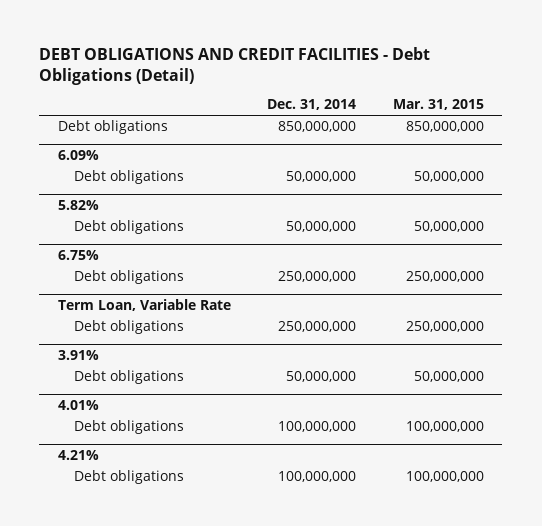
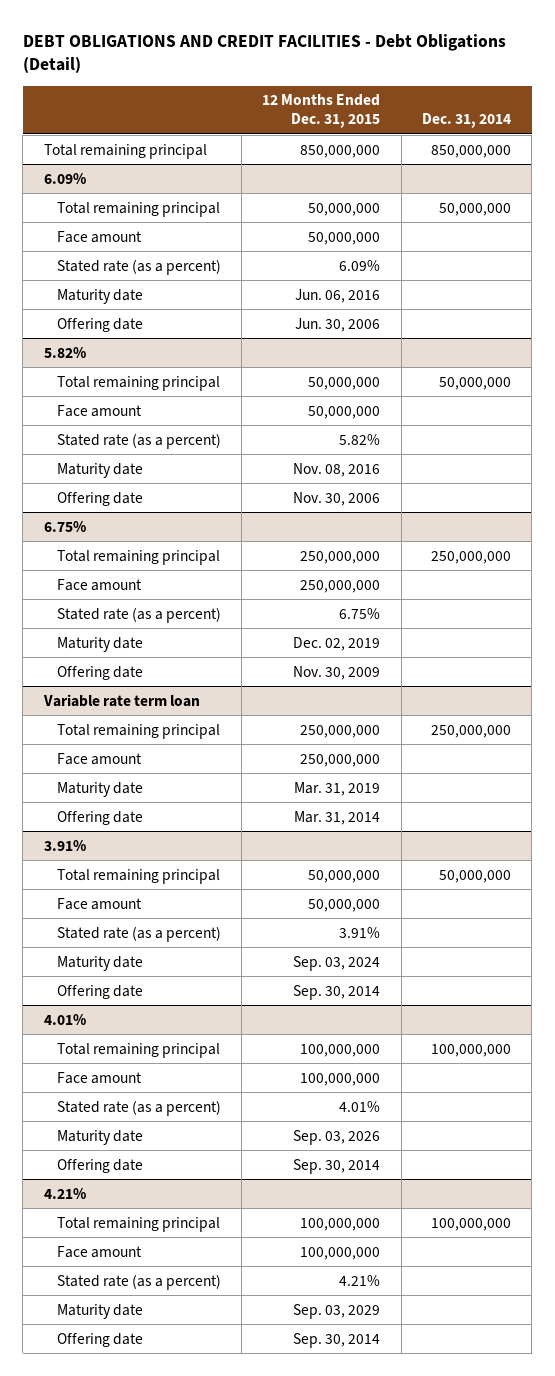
- | Dec. 31, 2014 | Mar. 31, 2015
+ | 12 Months Ended Dec. 31, 2015 | Dec. 31, 2014
- Debt obligations | 850,000,000 | 850,000,000
+ Total remaining principal | 850,000,000 | 850,000,000
@ 6.09%
- Debt obligations | 50,000,000 | 50,000,000
+ Total remaining principal | 50,000,000 | 50,000,000
+ Face amount | 50,000,000 |
+ Stated rate (as a percent) | 6.09% |
+ Maturity date | Jun. 06, 2016 |
+ Offering date | Jun. 30, 2006 |
@ 5.82%
- Debt obligations | 50,000,000 | 50,000,000
+ Total remaining principal | 50,000,000 | 50,000,000
+ Face amount | 50,000,000 |
+ Stated rate (as a percent) | 5.82% |
+ Maturity date | Nov. 08, 2016 |
+ Offering date | Nov. 30, 2006 |
@ 6.75%
- Debt obligations | 250,000,000 | 250,000,000
- Term Loan, Variable Rate
- Debt obligations | 250,000,000 | 250,000,000
@ 6.75%
+ Total remaining principal | 250,000,000 | 250,000,000
+ Face amount | 250,000,000 |
+ Stated rate (as a percent) | 6.75% |
+ Maturity date | Dec. 02, 2019 |
+ Offering date | Nov. 30, 2009 |
+ Variable rate term loan
+ Total remaining principal | 250,000,000 | 250,000,000
+ Face amount | 250,000,000 |
+ Maturity date | Mar. 31, 2019 |
+ Offering date | Mar. 31, 2014 |
@ 3.91%
- Debt obligations | 50,000,000 | 50,000,000
+ Total remaining principal | 50,000,000 | 50,000,000
+ Face amount | 50,000,000 |
+ Stated rate (as a percent) | 3.91% |
+ Maturity date | Sep. 03, 2024 |
+ Offering date | Sep. 30, 2014 |
@ 4.01%
- Debt obligations | 100,000,000 | 100,000,000
+ Total remaining principal | 100,000,000 | 100,000,000
+ Face amount | 100,000,000 |
+ Stated rate (as a percent) | 4.01% |
+ Maturity date | Sep. 03, 2026 |
+ Offering date | Sep. 30, 2014 |
@ 4.21%
- Debt obligations | 100,000,000 | 100,000,000
+ Total remaining principal | 100,000,000 | 100,000,000
+ Face amount | 100,000,000 |
+ Stated rate (as a percent) | 4.21% |
+ Maturity date | Sep. 03, 2029 |
+ Offering date | Sep. 30, 2014 |

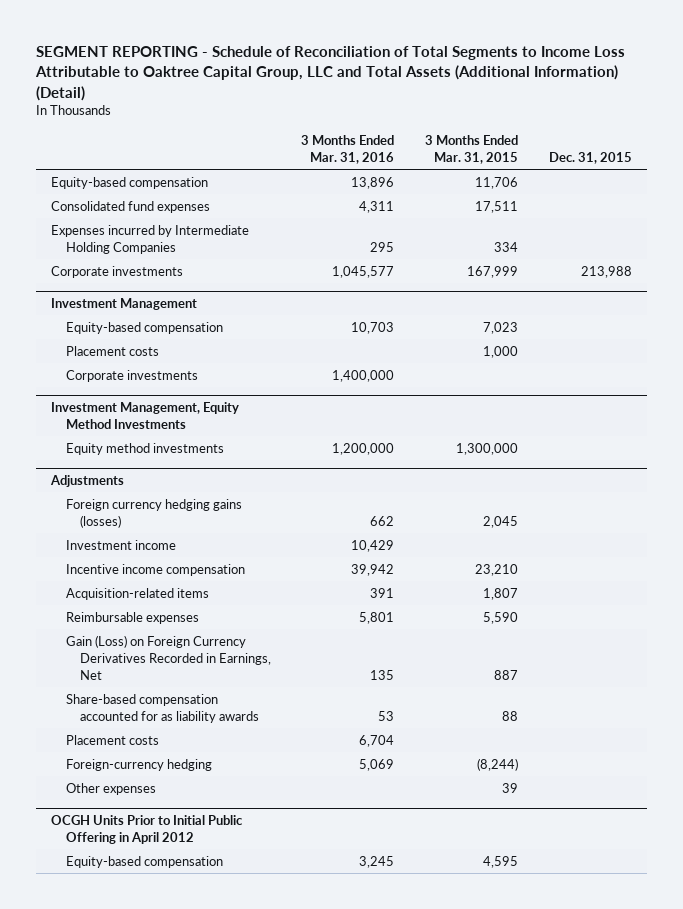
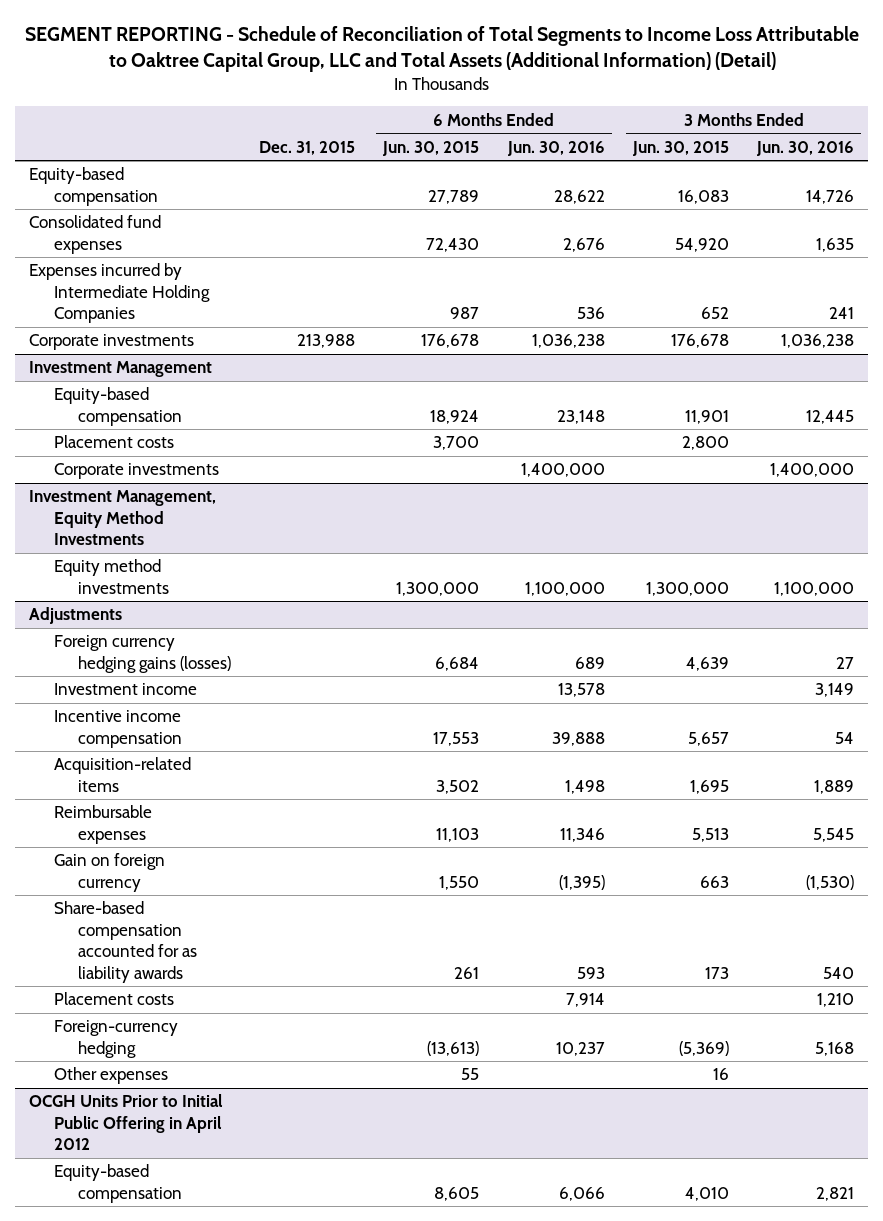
- | 3 Months Ended Mar. 31, 2016 | 3 Months Ended Mar. 31, 2015 | Dec. 31, 2015
+ | Dec. 31, 2015 | 6 Months Ended Jun. 30, 2015 | 6 Months Ended Jun. 30, 2016 | 3 Months Ended Jun. 30, 2015 | 3 Months Ended Jun. 30, 2016
@ Adjustments
- Gain (Loss) on Foreign Currency Derivatives Recorded in Earnings, Net | 135 | 887 |
+ Gain on foreign currency | | 1,550 | (1,395) | 663 | (1,530)

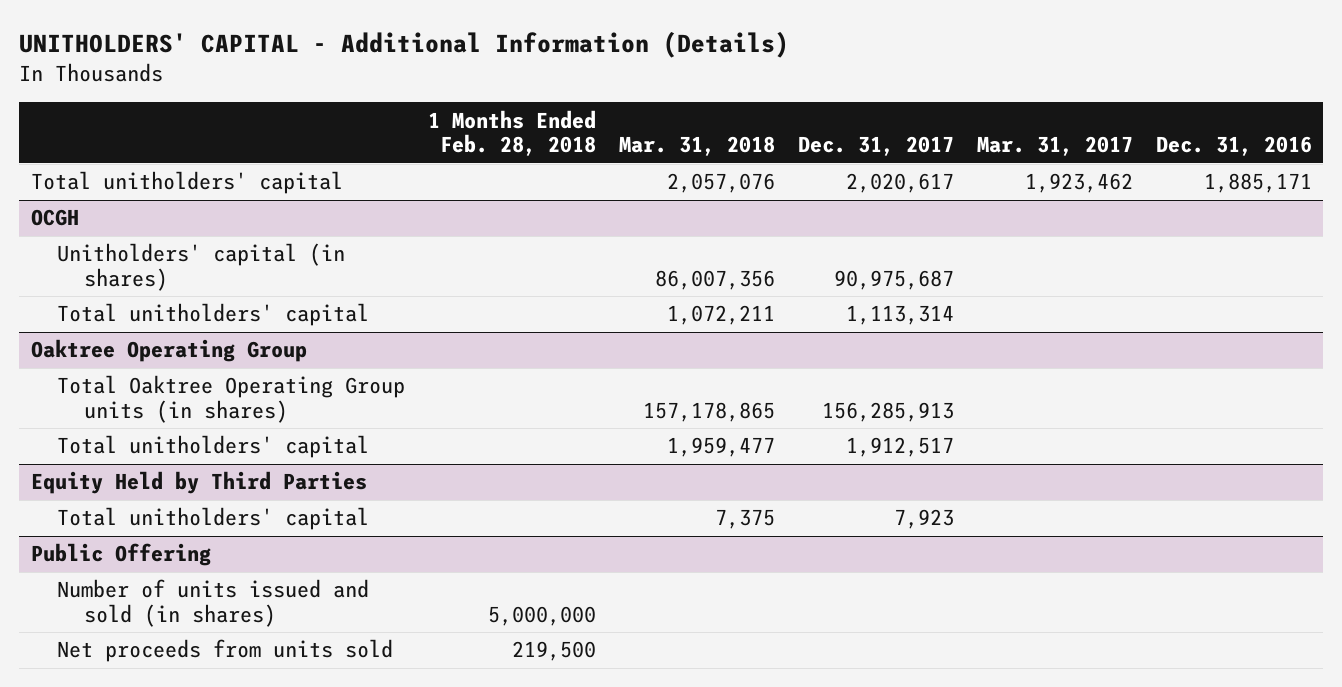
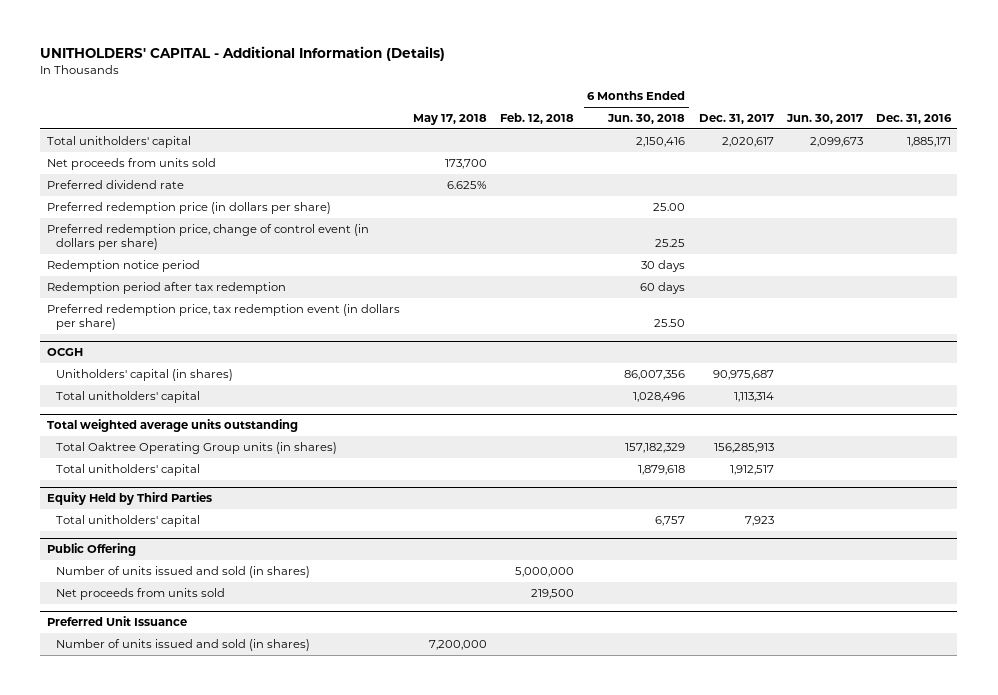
- | 1 Months Ended Feb. 28, 2018 | Mar. 31, 2018 | Dec. 31, 2017 | Mar. 31, 2017 | Dec. 31, 2016
+ | May 17, 2018 | Feb. 12, 2018 | 6 Months Ended Jun. 30, 2018 | Dec. 31, 2017 | Jun. 30, 2017 | Dec. 31, 2016
+ Net proceeds from units sold | 173,700 | | | | |
+ Preferred dividend rate | 6.625% | | | | |
+ Preferred redemption price (in dollars per share) | | | 25.00 | | |
+ Preferred redemption price, change of control event (in dollars per share) | | | 25.25 | | |
+ Redemption notice period | | | 30 days | | |
+ Redemption period after tax redemption | | | 60 days | | |
+ Preferred redemption price, tax redemption event (in dollars per share) | | | 25.50 | | |
- Oaktree Operating Group
+ Total weighted average units outstanding
+ Preferred Unit Issuance
+ Number of units issued and sold (in shares) | 7,200,000 | | | | |

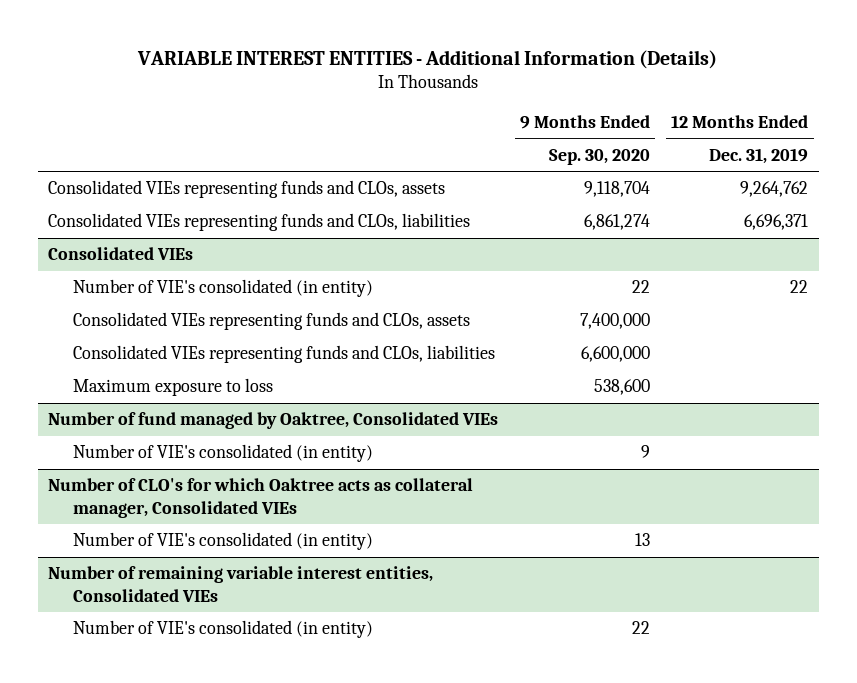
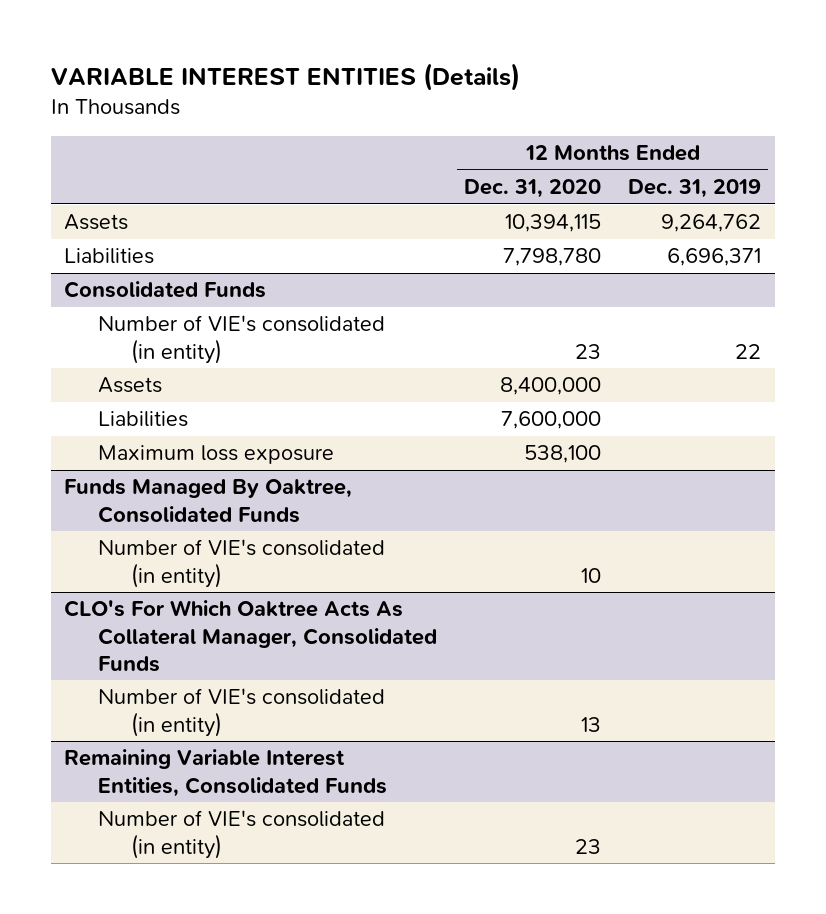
- VARIABLE INTEREST ENTITIES - Additional Information (Details)
+ VARIABLE INTEREST ENTITIES (Details)
- | 9 Months Ended Sep. 30, 2020 | 12 Months Ended Dec. 31, 2019
+ | 12 Months Ended Dec. 31, 2020 | 12 Months Ended Dec. 31, 2019
- Consolidated VIEs representing funds and CLOs, assets | 9,118,704 | 9,264,762
- Consolidated VIEs representing funds and CLOs, liabilities | 6,861,274 | 6,696,371
- Consolidated VIEs
+ Assets | 10,394,115 | 9,264,762
+ Liabilities | 7,798,780 | 6,696,371
+ Consolidated Funds
- Consolidated VIEs representing funds and CLOs, assets | 7,400,000 |
- Consolidated VIEs representing funds and CLOs, liabilities | 6,600,000 |
- Maximum exposure to loss | 538,600 |
- Number of fund managed by Oaktree, Consolidated VIEs
+ Assets | 8,400,000 |
+ Liabilities | 7,600,000 |
+ Maximum loss exposure | 538,100 |
+ Funds Managed By Oaktree, Consolidated Funds
- Number of CLO's for which Oaktree acts as collateral manager, Consolidated VIEs
+ CLO's For Which Oaktree Acts As Collateral Manager, Consolidated Funds
- Number of remaining variable interest entities, Consolidated VIEs
+ Remaining Variable Interest Entities, Consolidated Funds

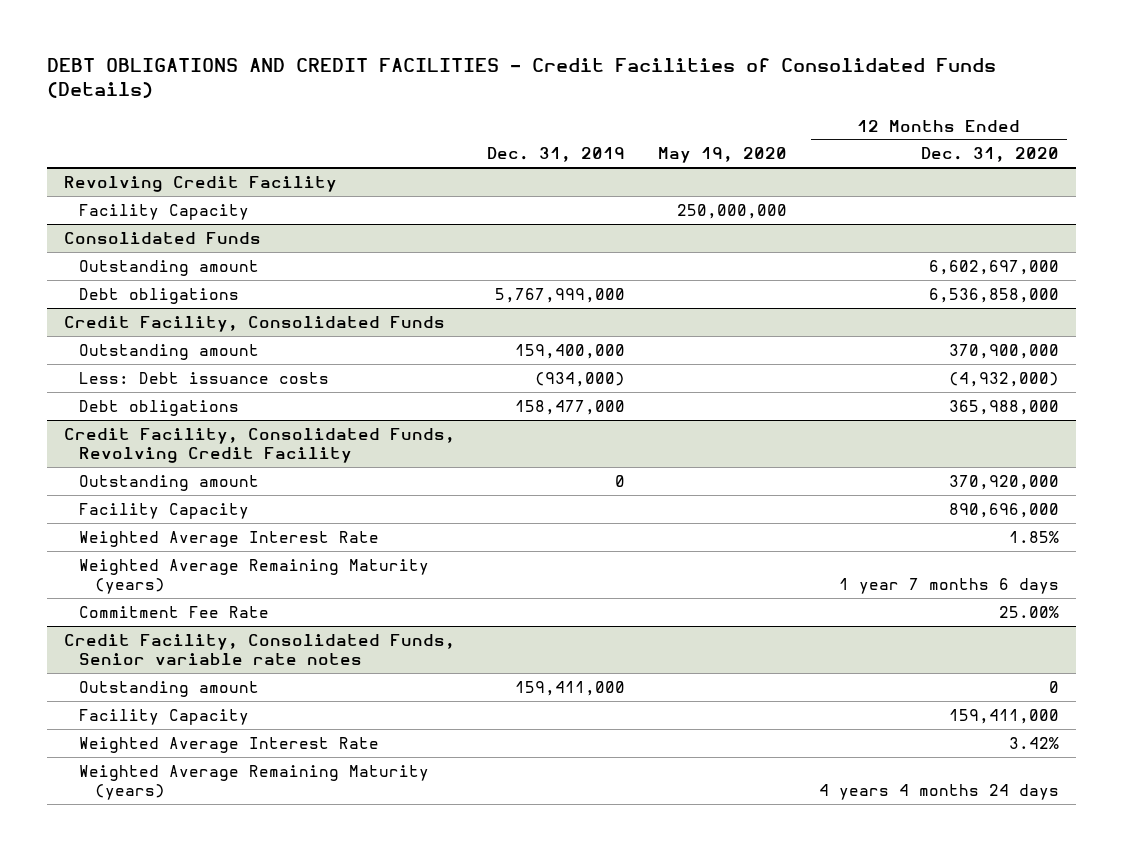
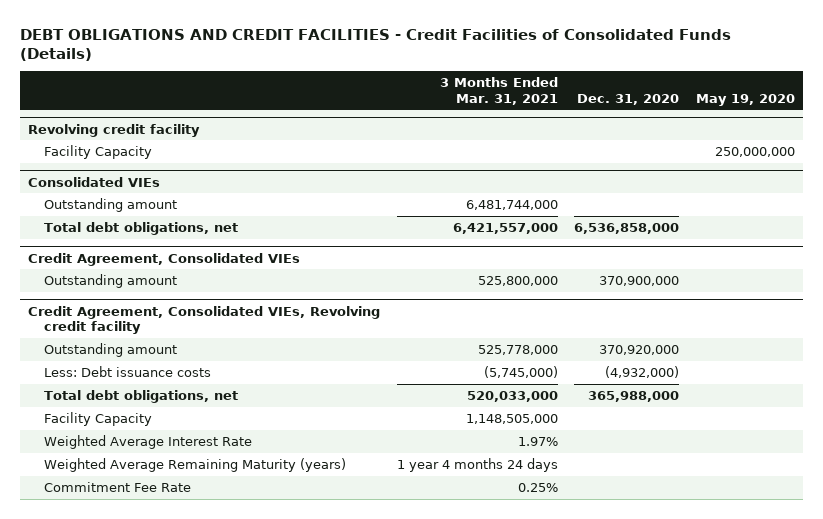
- | Dec. 31, 2019 | May 19, 2020 | 12 Months Ended Dec. 31, 2020
+ | 3 Months Ended Mar. 31, 2021 | Dec. 31, 2020 | May 19, 2020
- Revolving Credit Facility
+ Revolving credit facility
- Consolidated Funds
+ Consolidated VIEs
- Debt obligations | 5,767,999,000 | | 6,536,858,000
- Credit Facility, Consolidated Funds
- Outstanding amount | 159,400,000 | | 370,900,000
- Less: Debt issuance costs | (934,000) | | (4,932,000)
- Debt obligations | 158,477,000 | | 365,988,000
- Credit Facility, Consolidated Funds, Revolving Credit Facility
+ Total debt obligations, net | 6,421,557,000 | 6,536,858,000 |
+ Credit Agreement, Consolidated VIEs
+ Outstanding amount | 525,800,000 | 370,900,000 |
+ Credit Agreement, Consolidated VIEs, Revolving credit facility
+ Less: Debt issuance costs | (5,745,000) | (4,932,000) |
+ Total debt obligations, net | 520,033,000 | 365,988,000 |
- Credit Facility, Consolidated Funds, Senior variable rate notes
- Outstanding amount | 159,411,000 | | 0
- Facility Capacity | | | 159,411,000
- Weighted Average Interest Rate | | | 3.42%
- Weighted Average Remaining Maturity (years) | | | 4 years 4 months 24 days

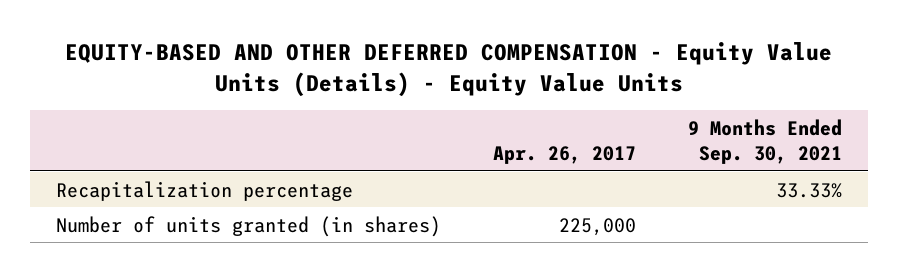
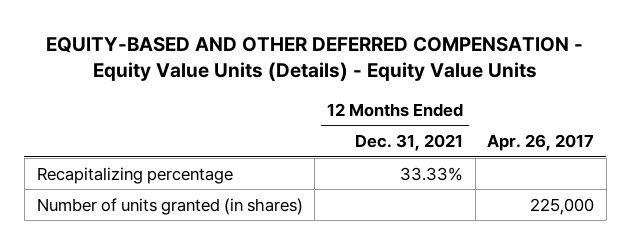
- | Apr. 26, 2017 | 9 Months Ended Sep. 30, 2021
+ | 12 Months Ended Dec. 31, 2021 | Apr. 26, 2017
- Recapitalization percentage | | 33.33%
+ Recapitalizing percentage | 33.33% |

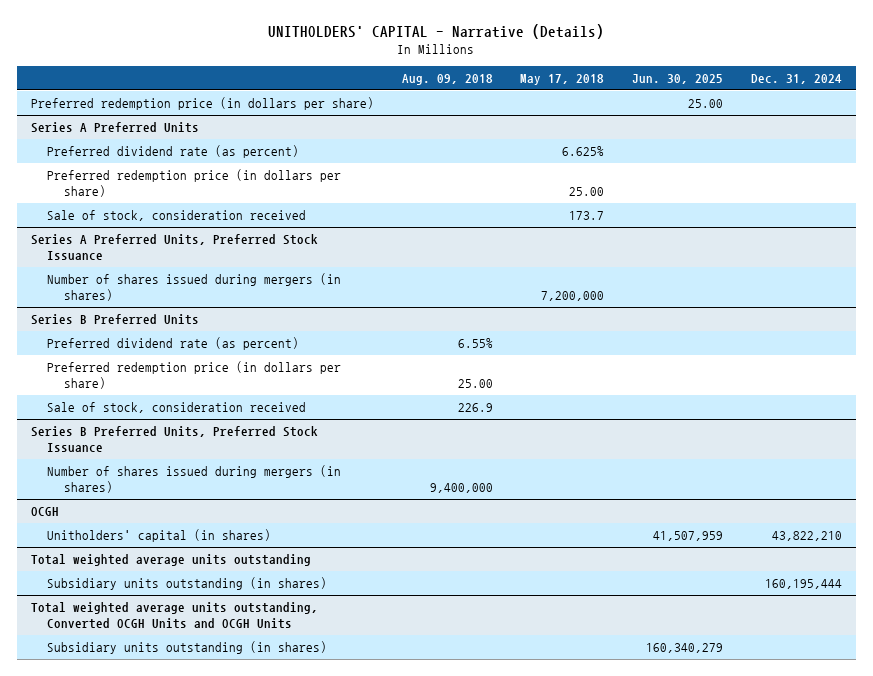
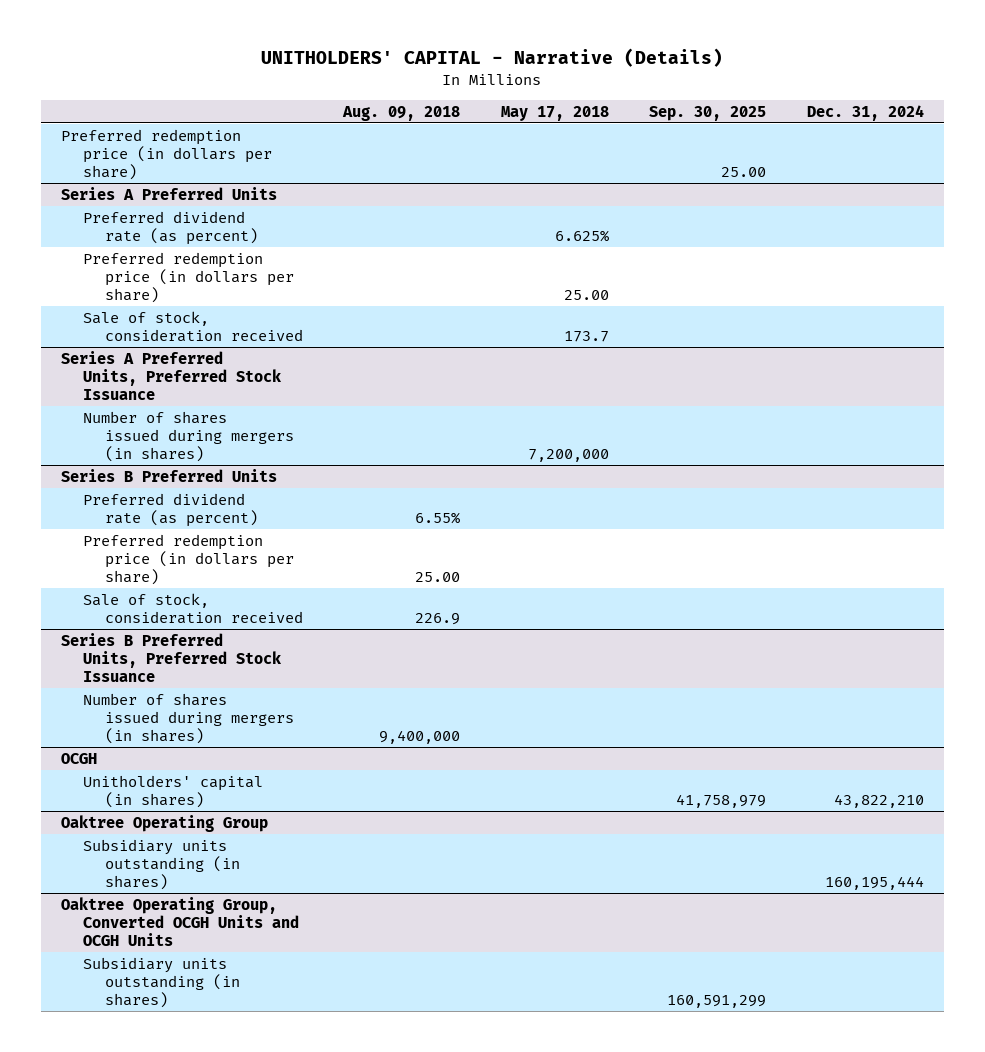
- | Aug. 09, 2018 | May 17, 2018 | Jun. 30, 2025 | Dec. 31, 2024
+ | Aug. 09, 2018 | May 17, 2018 | Sep. 30, 2025 | Dec. 31, 2024
- Total weighted average units outstanding
+ Oaktree Operating Group
- Total weighted average units outstanding, Converted OCGH Units and OCGH Units
- Subsidiary units outstanding (in shares) | | | 160,340,279 |
+ Oaktree Operating Group, Converted OCGH Units and OCGH Units
+ Subsidiary units outstanding (in shares) | | | 160,591,299 |

